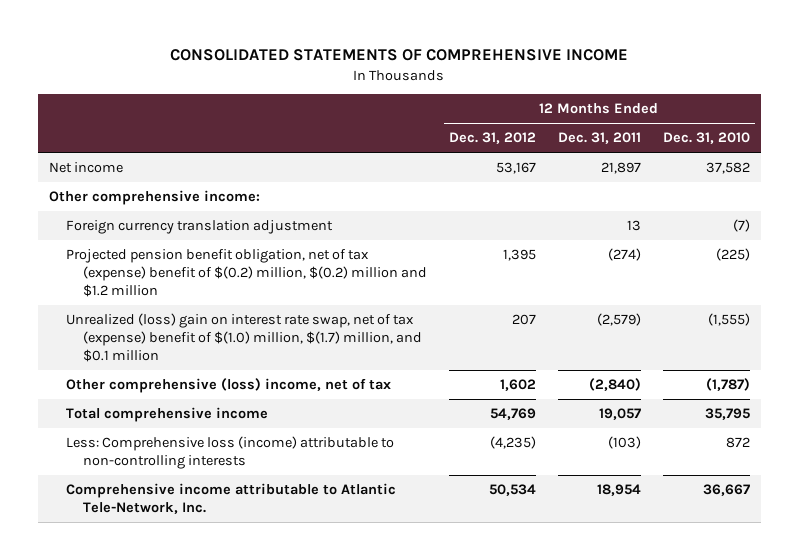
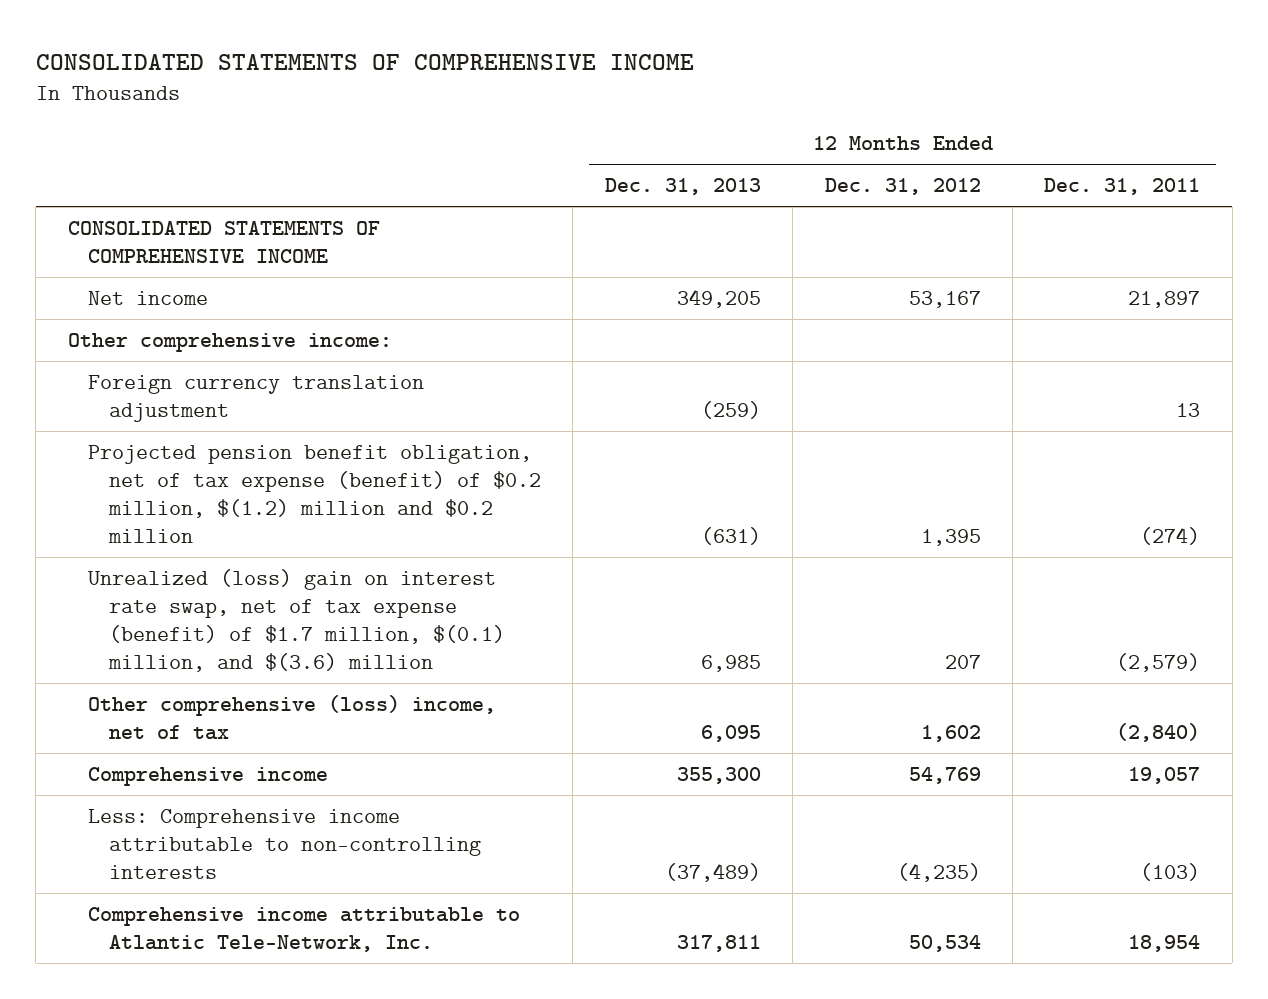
- | 12 Months Ended Dec. 31, 2012 | 12 Months Ended Dec. 31, 2011 | 12 Months Ended Dec. 31, 2010
+ | 12 Months Ended Dec. 31, 2013 | 12 Months Ended Dec. 31, 2012 | 12 Months Ended Dec. 31, 2011
+ CONSOLIDATED STATEMENTS OF COMPREHENSIVE INCOME
- Projected pension benefit obligation, net of tax (expense) benefit of $(0.2) million, $(0.2) million and $1.2 million | 1,395 | (274) | (225)
- Unrealized (loss) gain on interest rate swap, net of tax (expense) benefit of $(1.0) million, $(1.7) million, and $0.1 million | 207 | (2,579) | (1,555)
+ Projected pension benefit obligation, net of tax expense (benefit) of $0.2 million, $(1.2) million and $0.2 million | (631) | 1,395 | (274)
+ Unrealized (loss) gain on interest rate swap, net of tax expense (benefit) of $1.7 million, $(0.1) million, and $(3.6) million | 6,985 | 207 | (2,579)
- Total comprehensive income | 54,769 | 19,057 | 35,795
- Less: Comprehensive loss (income) attributable to non-controlling interests | (4,235) | (103) | 872
+ Comprehensive income | 355,300 | 54,769 | 19,057
+ Less: Comprehensive income attributable to non-controlling interests | (37,489) | (4,235) | (103)

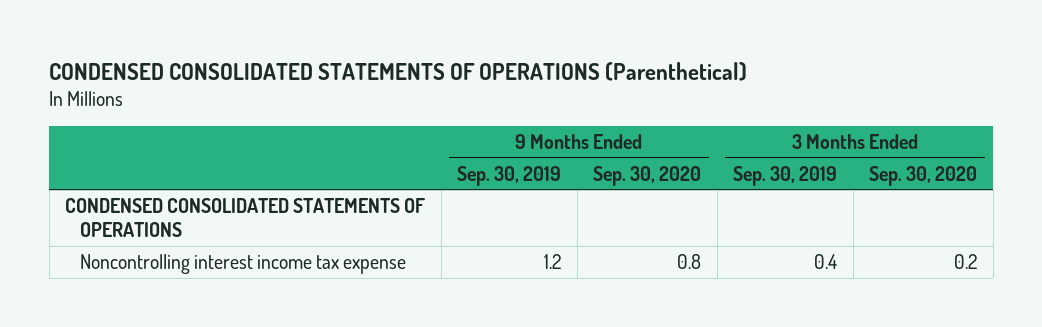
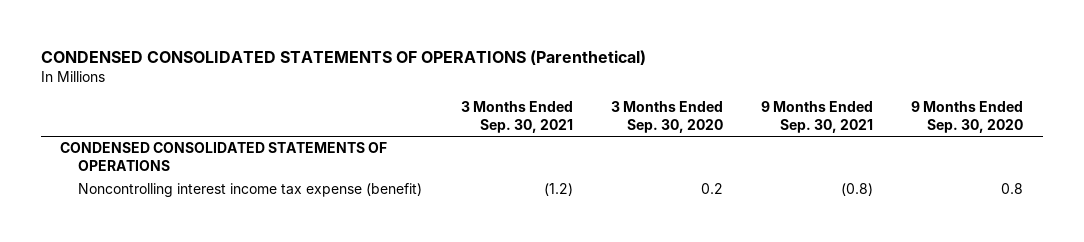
- | 9 Months Ended Sep. 30, 2019 | 9 Months Ended Sep. 30, 2020 | 3 Months Ended Sep. 30, 2019 | 3 Months Ended Sep. 30, 2020
+ | 3 Months Ended Sep. 30, 2021 | 3 Months Ended Sep. 30, 2020 | 9 Months Ended Sep. 30, 2021 | 9 Months Ended Sep. 30, 2020
- Noncontrolling interest income tax expense | 1.2 | 0.8 | 0.4 | 0.2
+ Noncontrolling interest income tax expense (benefit) | (1.2) | 0.2 | (0.8) | 0.8

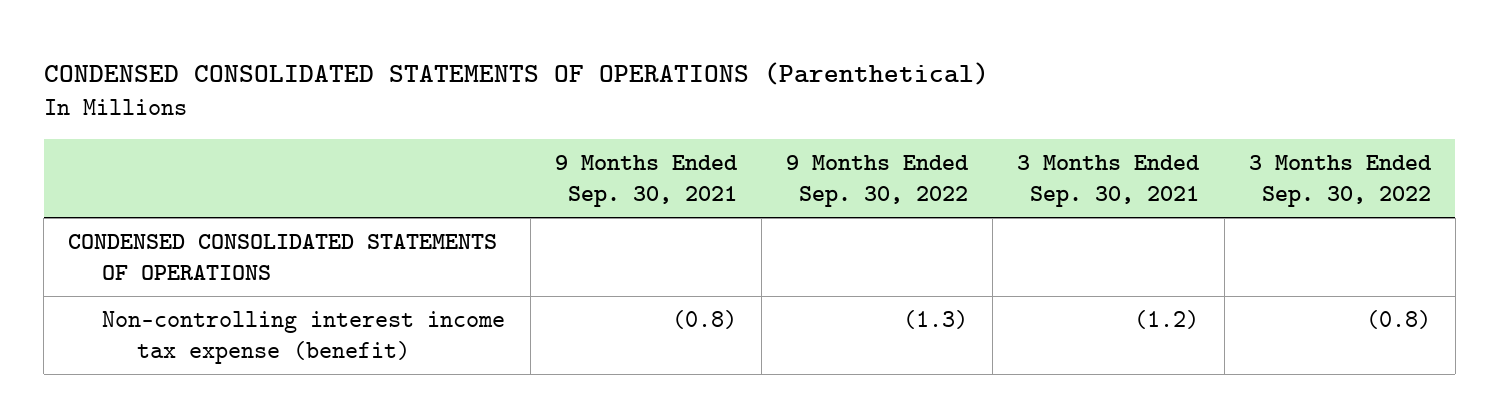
- | 3 Months Ended Sep. 30, 2021 | 3 Months Ended Sep. 30, 2020 | 9 Months Ended Sep. 30, 2021 | 9 Months Ended Sep. 30, 2020
+ | 9 Months Ended Sep. 30, 2021 | 9 Months Ended Sep. 30, 2022 | 3 Months Ended Sep. 30, 2021 | 3 Months Ended Sep. 30, 2022
- Noncontrolling interest income tax expense (benefit) | (1.2) | 0.2 | (0.8) | 0.8
+ Non-controlling interest income tax expense (benefit) | (0.8) | (1.3) | (1.2) | (0.8)

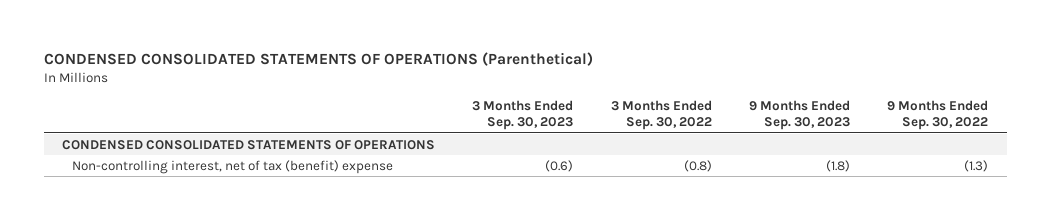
- | 9 Months Ended Sep. 30, 2021 | 9 Months Ended Sep. 30, 2022 | 3 Months Ended Sep. 30, 2021 | 3 Months Ended Sep. 30, 2022
+ | 3 Months Ended Sep. 30, 2023 | 3 Months Ended Sep. 30, 2022 | 9 Months Ended Sep. 30, 2023 | 9 Months Ended Sep. 30, 2022
- Non-controlling interest income tax expense (benefit) | (0.8) | (1.3) | (1.2) | (0.8)
+ Non-controlling interest, net of tax (benefit) expense | (0.6) | (0.8) | (1.8) | (1.3)

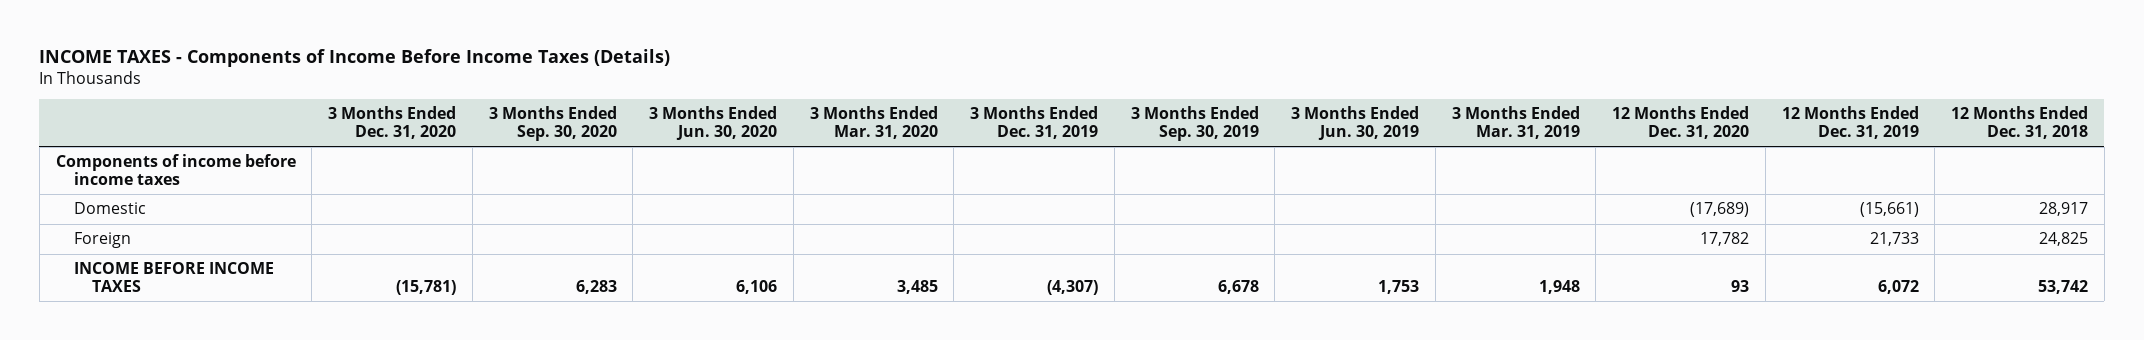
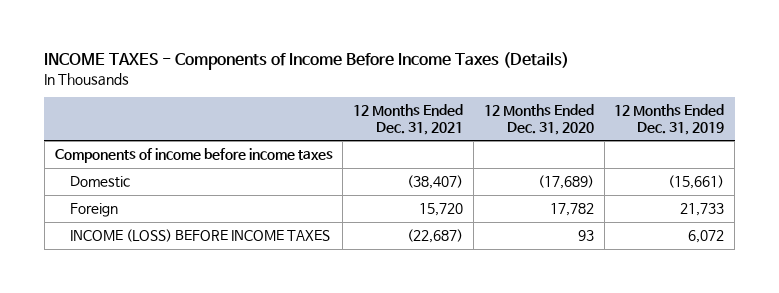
- | 3 Months Ended Dec. 31, 2020 | 3 Months Ended Sep. 30, 2020 | 3 Months Ended Jun. 30, 2020 | 3 Months Ended Mar. 31, 2020 | 3 Months Ended Dec. 31, 2019 | 3 Months Ended Sep. 30, 2019 | 3 Months Ended Jun. 30, 2019 | 3 Months Ended Mar. 31, 2019 | 12 Months Ended Dec. 31, 2020 | 12 Months Ended Dec. 31, 2019 | 12 Months Ended Dec. 31, 2018
+ | 12 Months Ended Dec. 31, 2021 | 12 Months Ended Dec. 31, 2020 | 12 Months Ended Dec. 31, 2019
- INCOME BEFORE INCOME TAXES | (15,781) | 6,283 | 6,106 | 3,485 | (4,307) | 6,678 | 1,753 | 1,948 | 93 | 6,072 | 53,742
+ INCOME (LOSS) BEFORE INCOME TAXES | (22,687) | 93 | 6,072

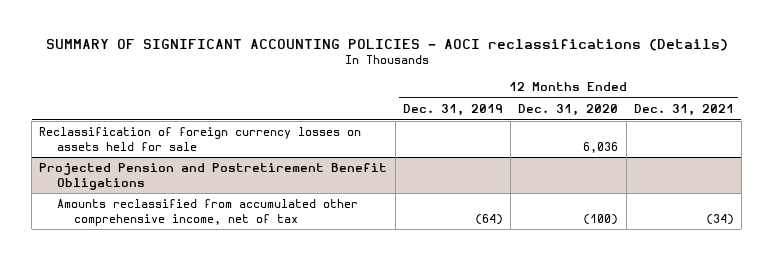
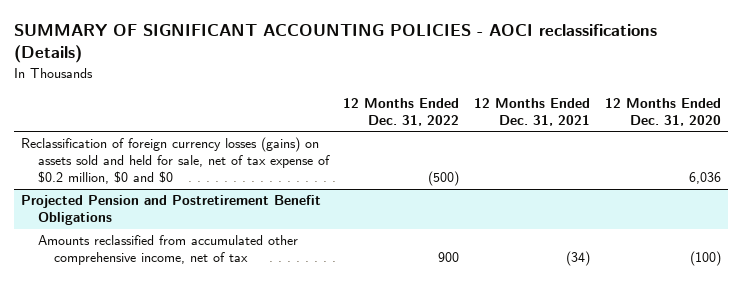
- | 12 Months Ended Dec. 31, 2019 | 12 Months Ended Dec. 31, 2020 | 12 Months Ended Dec. 31, 2021
+ | 12 Months Ended Dec. 31, 2022 | 12 Months Ended Dec. 31, 2021 | 12 Months Ended Dec. 31, 2020
- Reclassification of foreign currency losses on assets held for sale | | 6,036 |
+ Reclassification of foreign currency losses (gains) on assets sold and held for sale, net of tax expense of $0.2 million, $0 and $0 | (500) | | 6,036

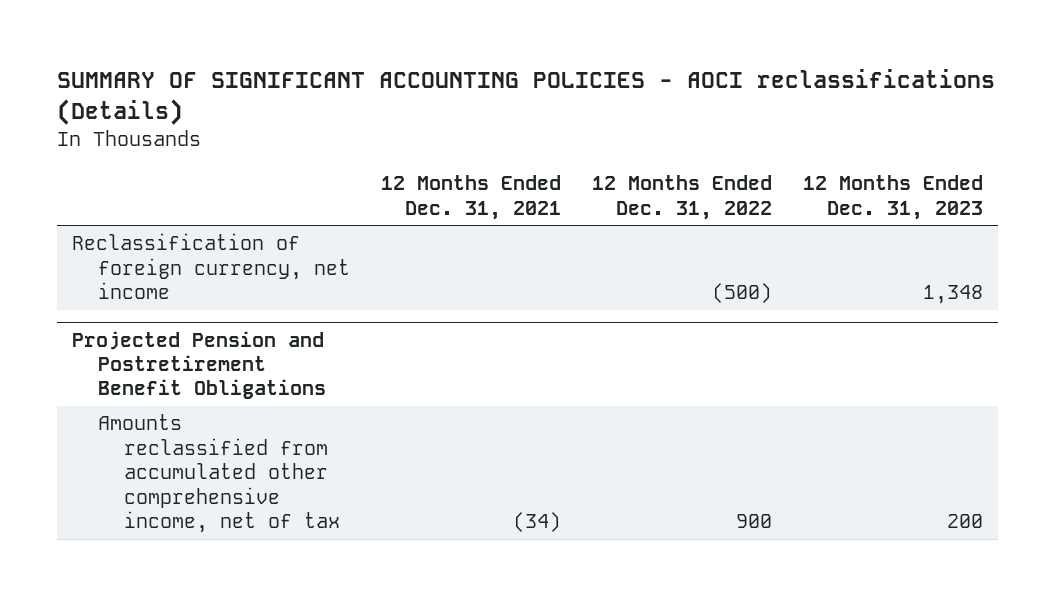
- | 12 Months Ended Dec. 31, 2022 | 12 Months Ended Dec. 31, 2021 | 12 Months Ended Dec. 31, 2020
+ | 12 Months Ended Dec. 31, 2021 | 12 Months Ended Dec. 31, 2022 | 12 Months Ended Dec. 31, 2023
- Reclassification of foreign currency losses (gains) on assets sold and held for sale, net of tax expense of $0.2 million, $0 and $0 | (500) | | 6,036
+ Reclassification of foreign currency, net income | | (500) | 1,348

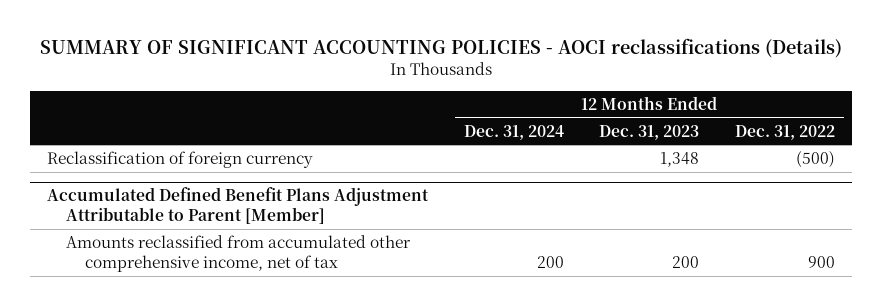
- | 12 Months Ended Dec. 31, 2021 | 12 Months Ended Dec. 31, 2022 | 12 Months Ended Dec. 31, 2023
+ | 12 Months Ended Dec. 31, 2024 | 12 Months Ended Dec. 31, 2023 | 12 Months Ended Dec. 31, 2022
- Reclassification of foreign currency, net income | | (500) | 1,348
- Projected Pension and Postretirement Benefit Obligations
+ Reclassification of foreign currency | | 1,348 | (500)
+ Accumulated Defined Benefit Plans Adjustment Attributable to Parent [Member]

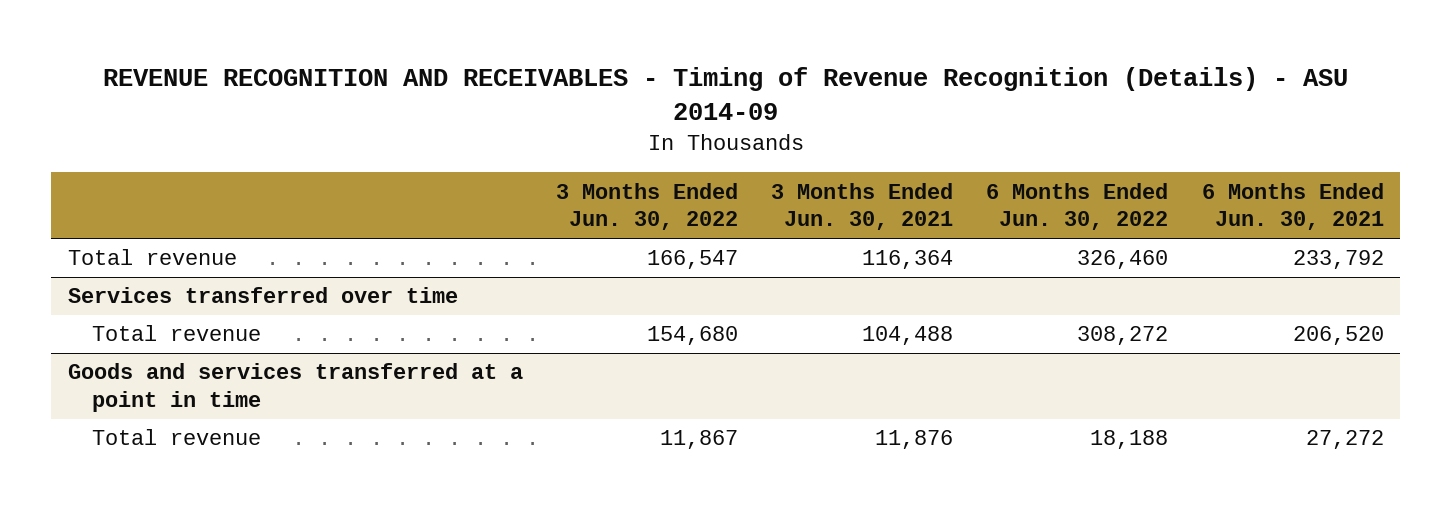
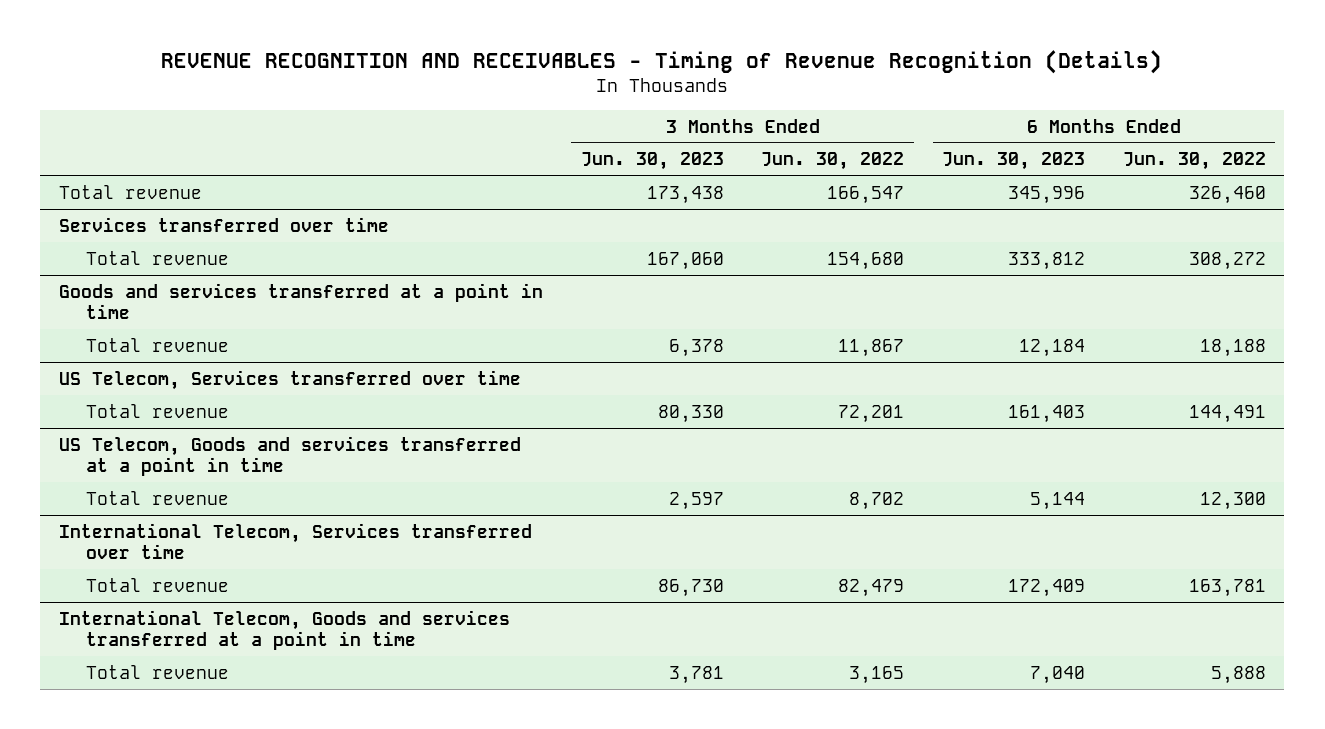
- REVENUE RECOGNITION AND RECEIVABLES - Timing of Revenue Recognition (Details) - ASU 2014-09
+ REVENUE RECOGNITION AND RECEIVABLES - Timing of Revenue Recognition (Details)
- | 3 Months Ended Jun. 30, 2022 | 3 Months Ended Jun. 30, 2021 | 6 Months Ended Jun. 30, 2022 | 6 Months Ended Jun. 30, 2021
+ | 3 Months Ended Jun. 30, 2023 | 3 Months Ended Jun. 30, 2022 | 6 Months Ended Jun. 30, 2023 | 6 Months Ended Jun. 30, 2022
+ US Telecom, Services transferred over time
+ Total revenue | 80,330 | 72,201 | 161,403 | 144,491
+ US Telecom, Goods and services transferred at a point in time
+ Total revenue | 2,597 | 8,702 | 5,144 | 12,300
+ International Telecom, Services transferred over time
+ Total revenue | 86,730 | 82,479 | 172,409 | 163,781
+ International Telecom, Goods and services transferred at a point in time
+ Total revenue | 3,781 | 3,165 | 7,040 | 5,888

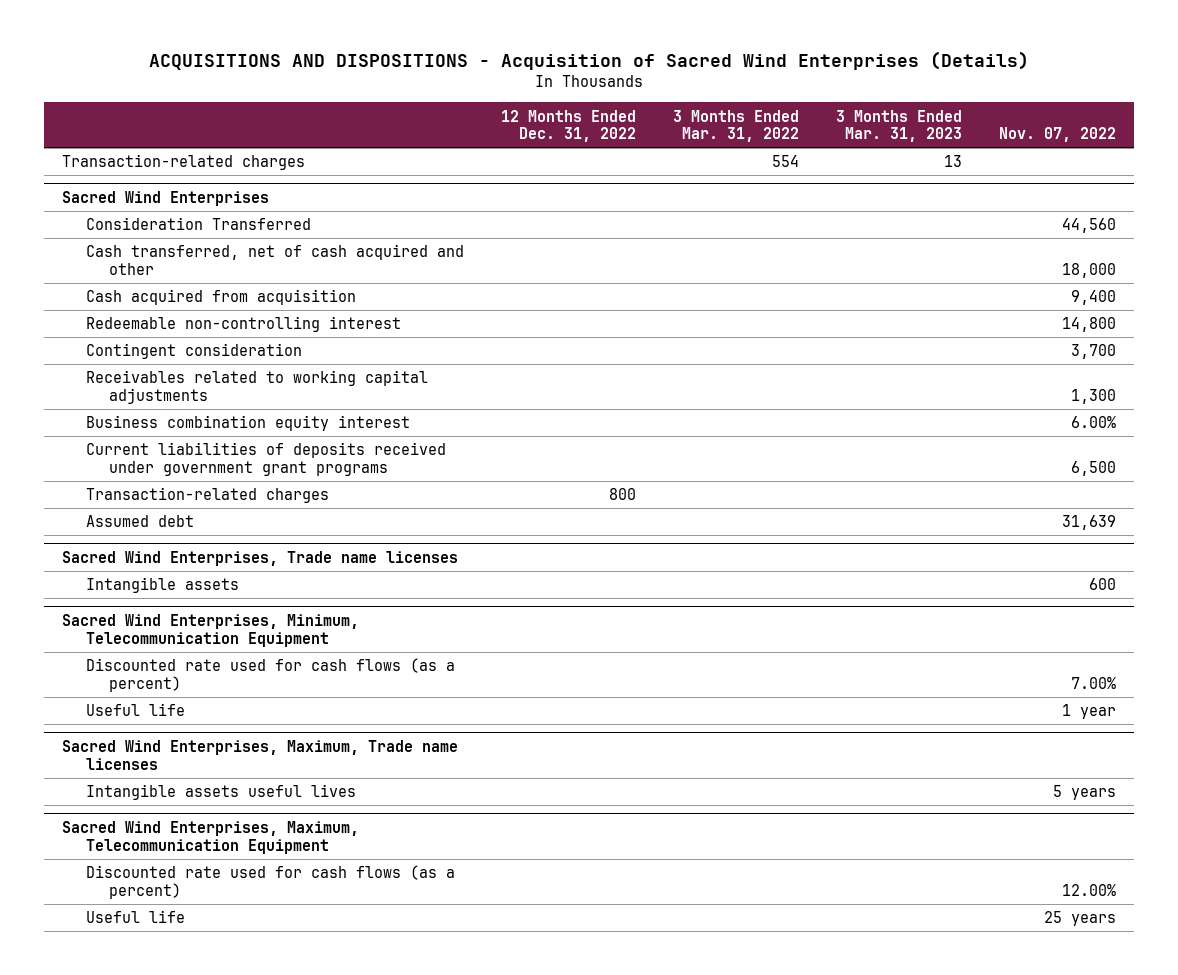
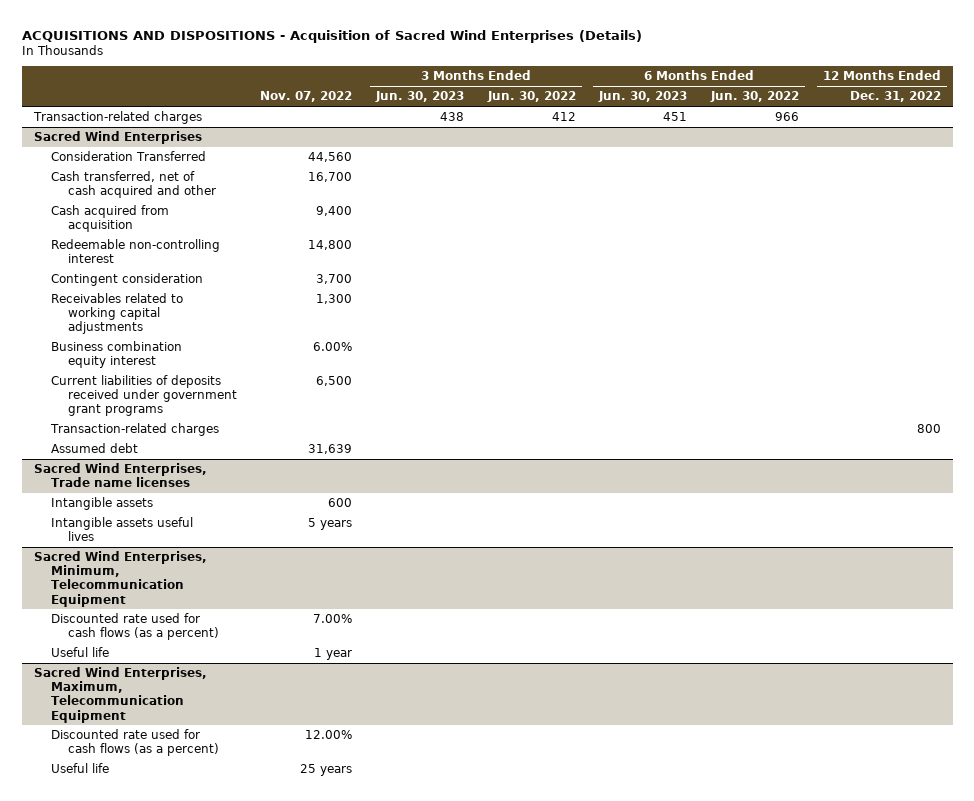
- | 12 Months Ended Dec. 31, 2022 | 3 Months Ended Mar. 31, 2022 | 3 Months Ended Mar. 31, 2023 | Nov. 07, 2022
+ | Nov. 07, 2022 | 3 Months Ended Jun. 30, 2023 | 3 Months Ended Jun. 30, 2022 | 6 Months Ended Jun. 30, 2023 | 6 Months Ended Jun. 30, 2022 | 12 Months Ended Dec. 31, 2022
@ Sacred Wind Enterprises
- Cash transferred, net of cash acquired and other | | | | 18,000
+ Cash transferred, net of cash acquired and other | 16,700 | | | | |
@ Sacred Wind Enterprises, Trade name licenses
+ Intangible assets useful lives | 5 years | | | | |
- Sacred Wind Enterprises, Maximum, Trade name licenses
- Intangible assets useful lives | | | | 5 years

